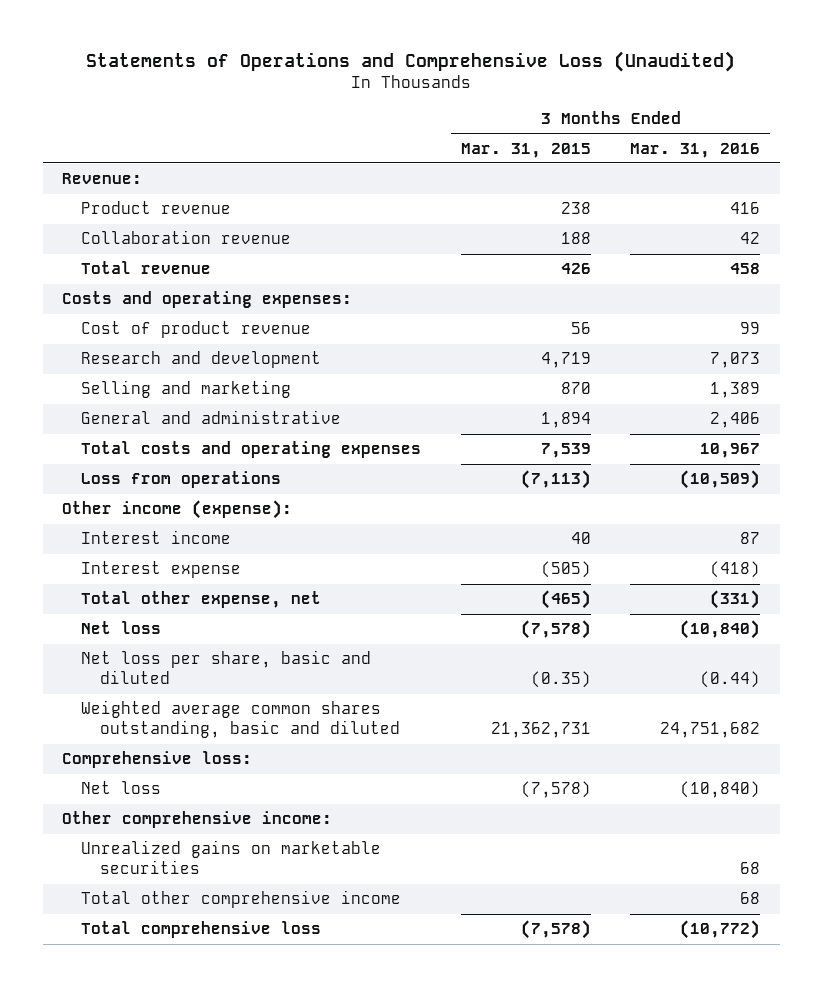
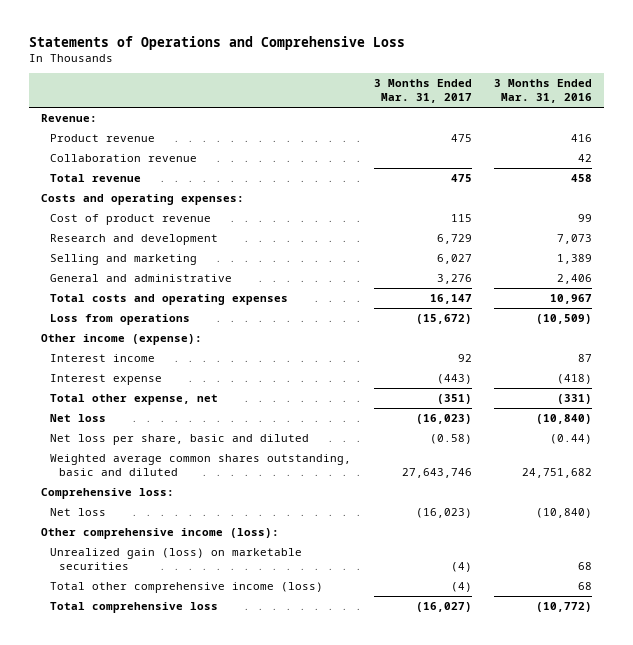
- Statements of Operations and Comprehensive Loss (Unaudited)
+ Statements of Operations and Comprehensive Loss
- | 3 Months Ended Mar. 31, 2015 | 3 Months Ended Mar. 31, 2016
+ | 3 Months Ended Mar. 31, 2017 | 3 Months Ended Mar. 31, 2016
- Other comprehensive income:
- Unrealized gains on marketable securities | | 68
- Total other comprehensive income | | 68
+ Other comprehensive income (loss):
+ Unrealized gain (loss) on marketable securities | (4) | 68
+ Total other comprehensive income (loss) | (4) | 68

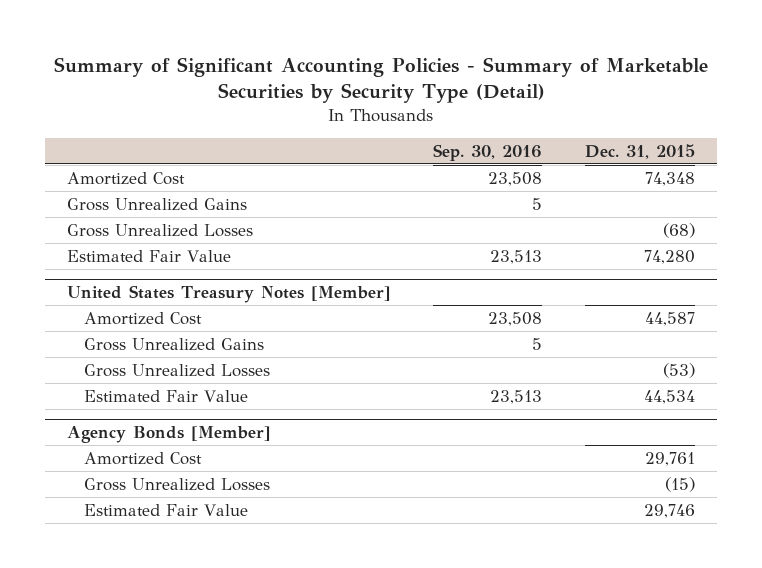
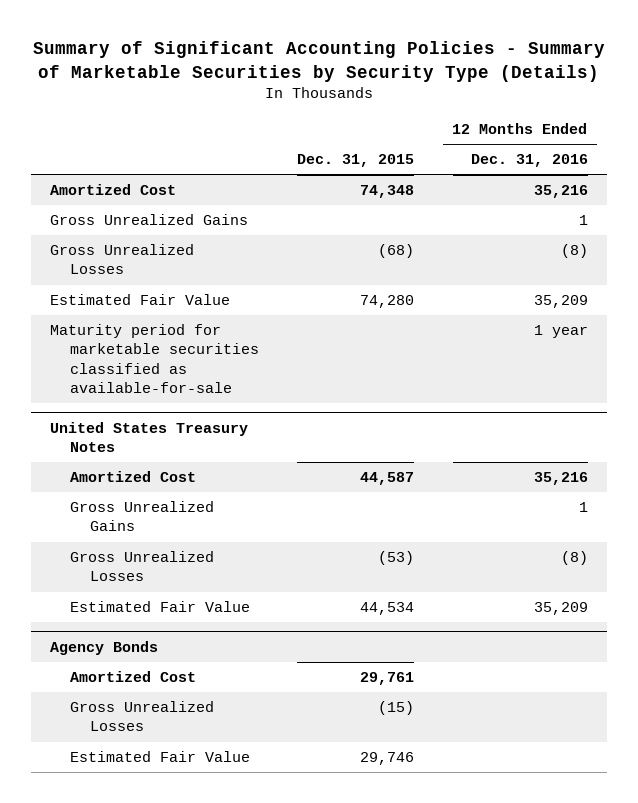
- Summary of Significant Accounting Policies - Summary of Marketable Securities by Security Type (Detail)
+ Summary of Significant Accounting Policies - Summary of Marketable Securities by Security Type (Details)
- | Sep. 30, 2016 | Dec. 31, 2015
+ | Dec. 31, 2015 | 12 Months Ended Dec. 31, 2016
- United States Treasury Notes [Member]
+ Maturity period for marketable securities classified as available-for-sale | | 1 year
+ United States Treasury Notes
- Agency Bonds [Member]
+ Agency Bonds

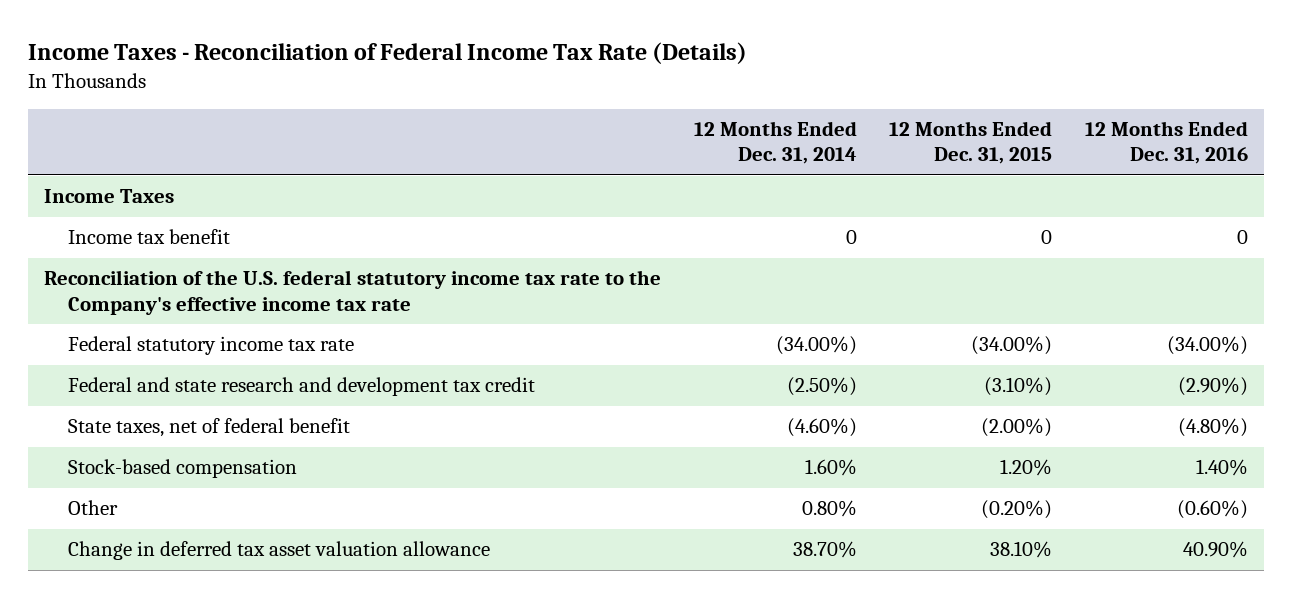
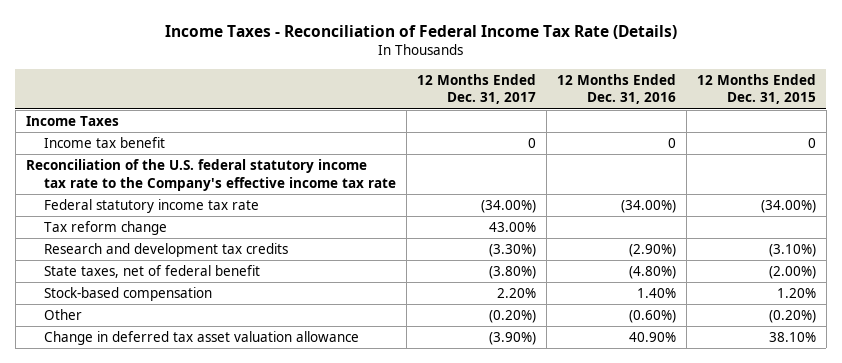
- | 12 Months Ended Dec. 31, 2014 | 12 Months Ended Dec. 31, 2015 | 12 Months Ended Dec. 31, 2016
+ | 12 Months Ended Dec. 31, 2017 | 12 Months Ended Dec. 31, 2016 | 12 Months Ended Dec. 31, 2015
- Federal and state research and development tax credit | (2.50%) | (3.10%) | (2.90%)
+ Tax reform change | 43.00% | |
+ Research and development tax credits | (3.30%) | (2.90%) | (3.10%)

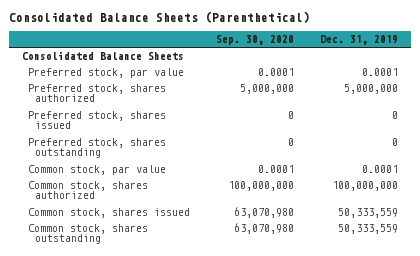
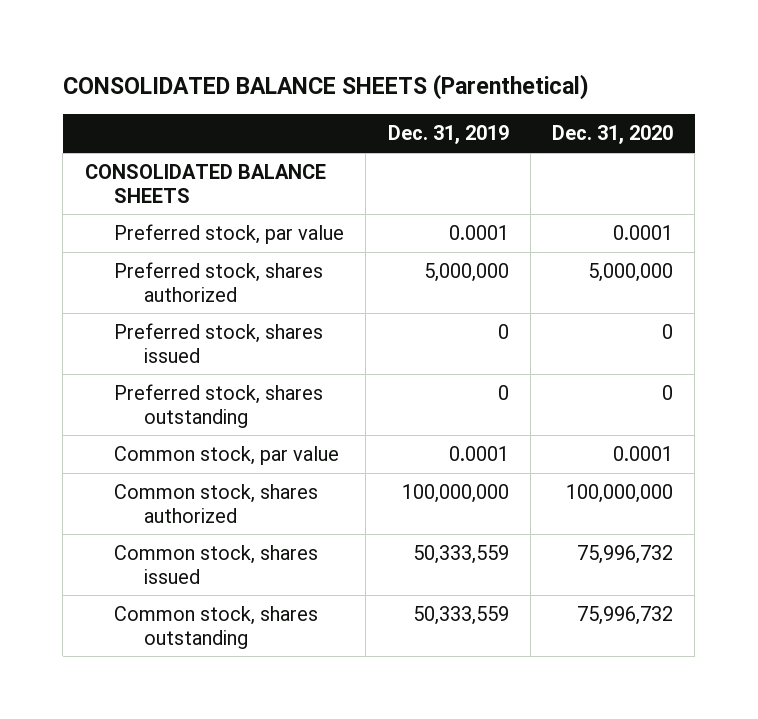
- Consolidated Balance Sheets (Parenthetical)
+ CONSOLIDATED BALANCE SHEETS (Parenthetical)
- | Sep. 30, 2020 | Dec. 31, 2019
+ | Dec. 31, 2019 | Dec. 31, 2020
- Consolidated Balance Sheets
+ CONSOLIDATED BALANCE SHEETS

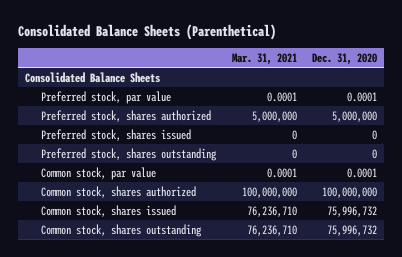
- CONSOLIDATED BALANCE SHEETS (Parenthetical)
+ Consolidated Balance Sheets (Parenthetical)
- | Dec. 31, 2019 | Dec. 31, 2020
+ | Mar. 31, 2021 | Dec. 31, 2020
- CONSOLIDATED BALANCE SHEETS
+ Consolidated Balance Sheets

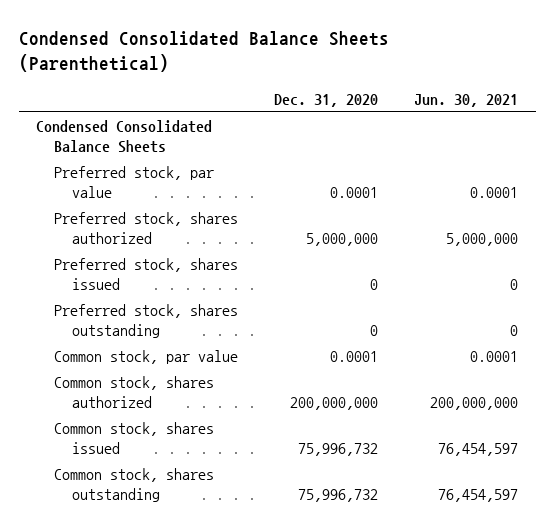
- Consolidated Balance Sheets (Parenthetical)
+ Condensed Consolidated Balance Sheets (Parenthetical)
- | Mar. 31, 2021 | Dec. 31, 2020
+ | Dec. 31, 2020 | Jun. 30, 2021
- Consolidated Balance Sheets
+ Condensed Consolidated Balance Sheets
- Common stock, shares authorized | 100,000,000 | 100,000,000
+ Common stock, shares authorized | 200,000,000 | 200,000,000

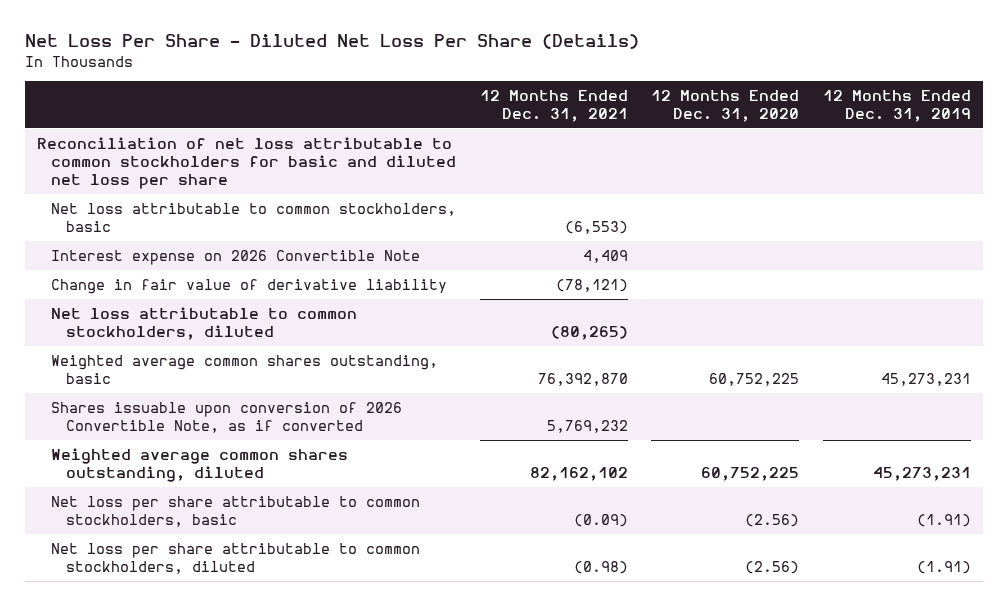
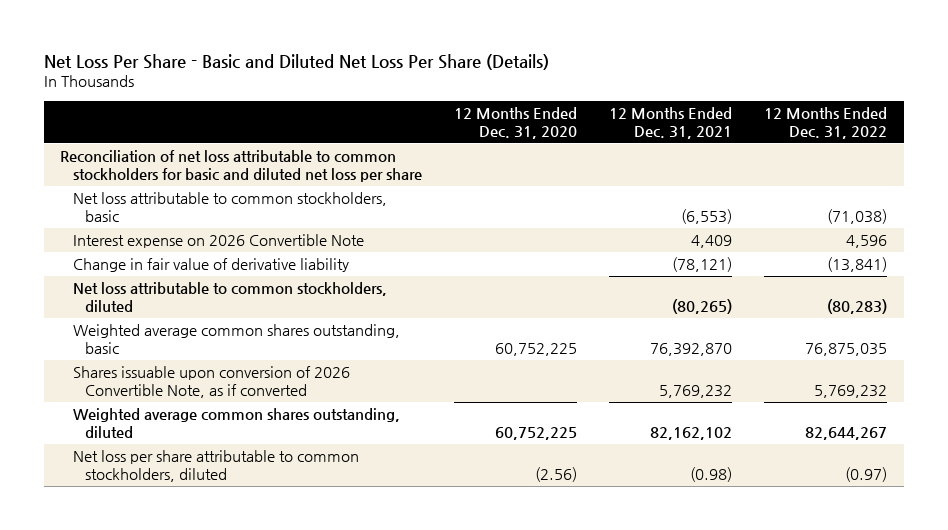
- Net Loss Per Share - Diluted Net Loss Per Share (Details)
+ Net Loss Per Share - Basic and Diluted Net Loss Per Share (Details)
- | 12 Months Ended Dec. 31, 2021 | 12 Months Ended Dec. 31, 2020 | 12 Months Ended Dec. 31, 2019
+ | 12 Months Ended Dec. 31, 2020 | 12 Months Ended Dec. 31, 2021 | 12 Months Ended Dec. 31, 2022
- Net loss per share attributable to common stockholders, basic | (0.09) | (2.56) | (1.91)

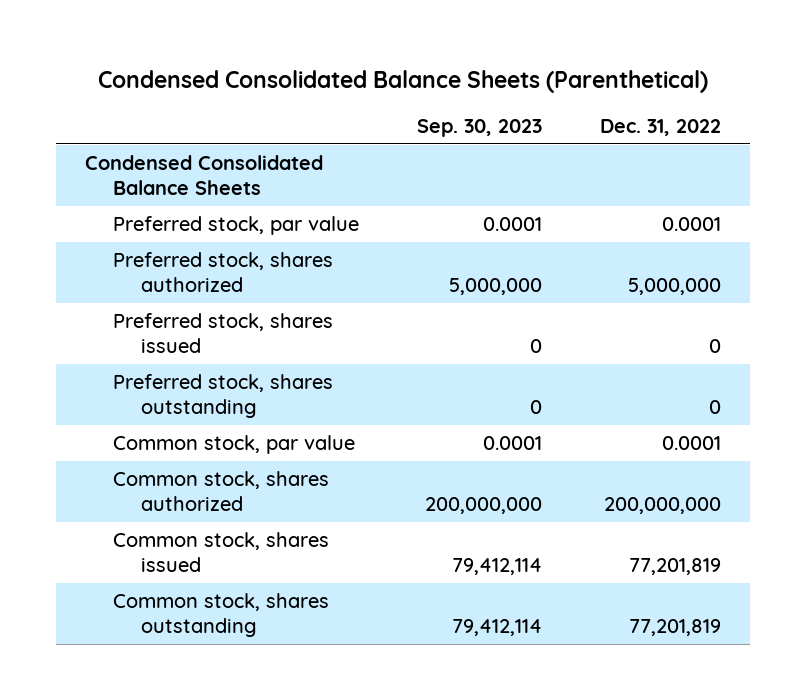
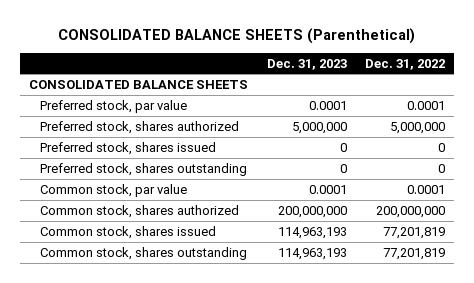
- Condensed Consolidated Balance Sheets (Parenthetical)
+ CONSOLIDATED BALANCE SHEETS (Parenthetical)
- | Sep. 30, 2023 | Dec. 31, 2022
+ | Dec. 31, 2023 | Dec. 31, 2022
- Condensed Consolidated Balance Sheets
+ CONSOLIDATED BALANCE SHEETS

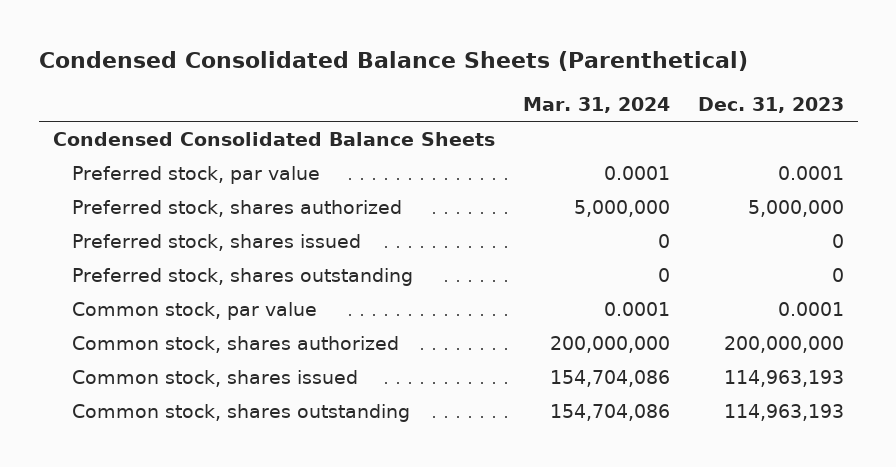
- CONSOLIDATED BALANCE SHEETS (Parenthetical)
+ Condensed Consolidated Balance Sheets (Parenthetical)
- | Dec. 31, 2023 | Dec. 31, 2022
+ | Mar. 31, 2024 | Dec. 31, 2023
- CONSOLIDATED BALANCE SHEETS
+ Condensed Consolidated Balance Sheets

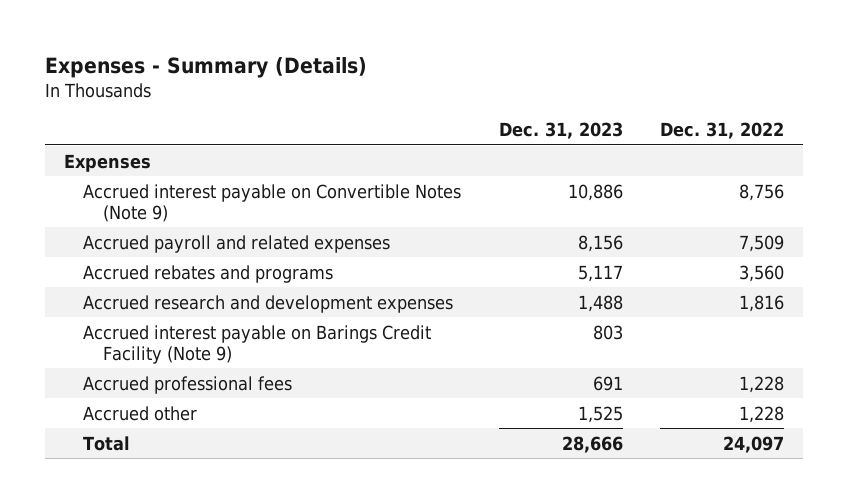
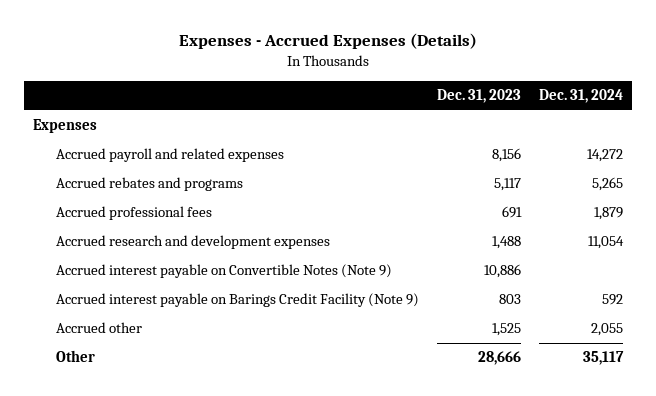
- Expenses - Summary (Details)
+ Expenses - Accrued Expenses (Details)
- | Dec. 31, 2023 | Dec. 31, 2022
+ | Dec. 31, 2023 | Dec. 31, 2024
moved up: Accrued professional fees | 691 | 1,879
moved down: Accrued interest payable on Convertible Notes (Note 9) | 10,886 |
- Total | 28,666 | 24,097
+ Other | 28,666 | 35,117

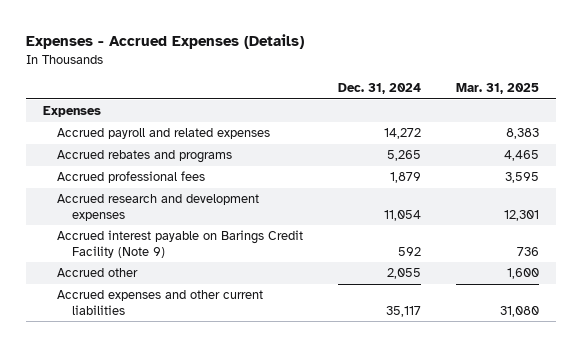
- | Dec. 31, 2023 | Dec. 31, 2024
+ | Dec. 31, 2024 | Mar. 31, 2025
- Accrued interest payable on Convertible Notes (Note 9) | 10,886 |
- Other | 28,666 | 35,117
+ Accrued expenses and other current liabilities | 35,117 | 31,080

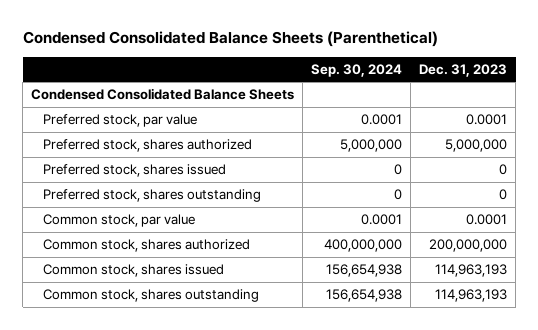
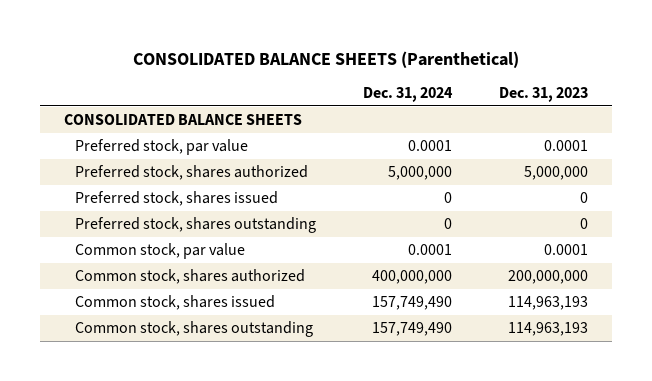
- Condensed Consolidated Balance Sheets (Parenthetical)
+ CONSOLIDATED BALANCE SHEETS (Parenthetical)
- | Sep. 30, 2024 | Dec. 31, 2023
+ | Dec. 31, 2024 | Dec. 31, 2023
- Condensed Consolidated Balance Sheets
+ CONSOLIDATED BALANCE SHEETS

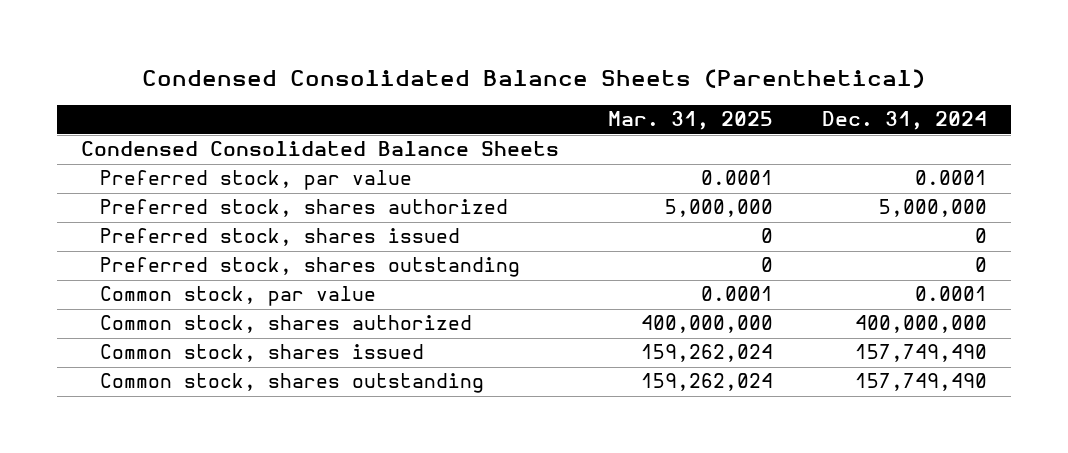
- CONSOLIDATED BALANCE SHEETS (Parenthetical)
+ Condensed Consolidated Balance Sheets (Parenthetical)
- | Dec. 31, 2024 | Dec. 31, 2023
+ | Mar. 31, 2025 | Dec. 31, 2024
- CONSOLIDATED BALANCE SHEETS
+ Condensed Consolidated Balance Sheets

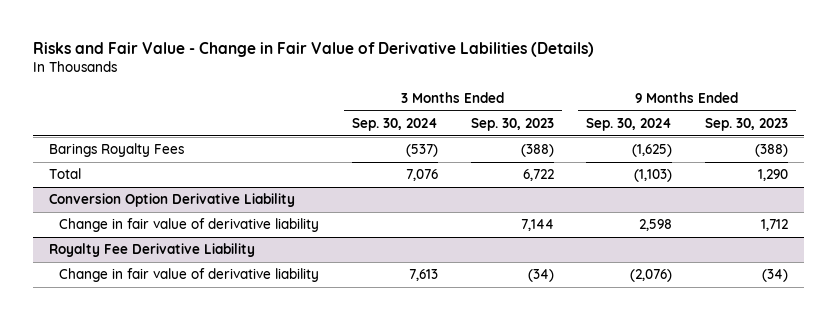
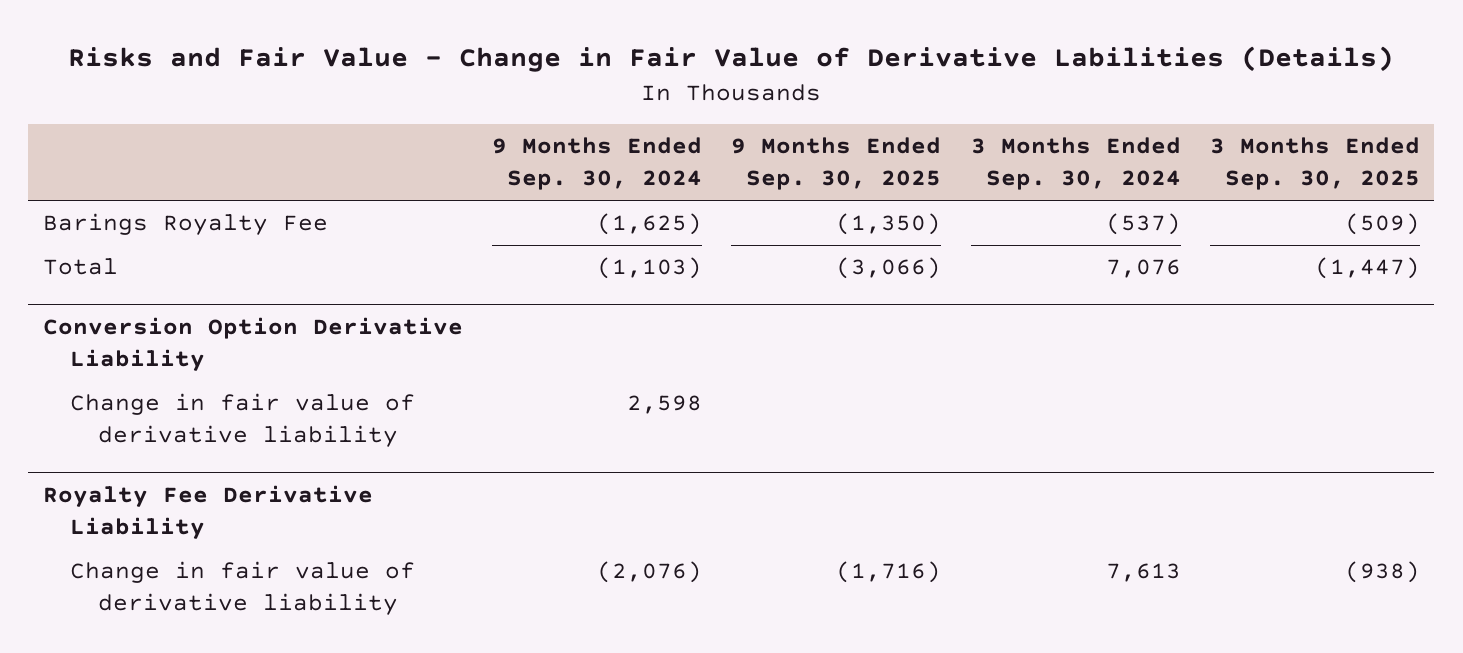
- | 3 Months Ended Sep. 30, 2024 | 3 Months Ended Sep. 30, 2023 | 9 Months Ended Sep. 30, 2024 | 9 Months Ended Sep. 30, 2023
+ | 9 Months Ended Sep. 30, 2024 | 9 Months Ended Sep. 30, 2025 | 3 Months Ended Sep. 30, 2024 | 3 Months Ended Sep. 30, 2025
- Barings Royalty Fees | (537) | (388) | (1,625) | (388)
+ Barings Royalty Fee | (1,625) | (1,350) | (537) | (509)

